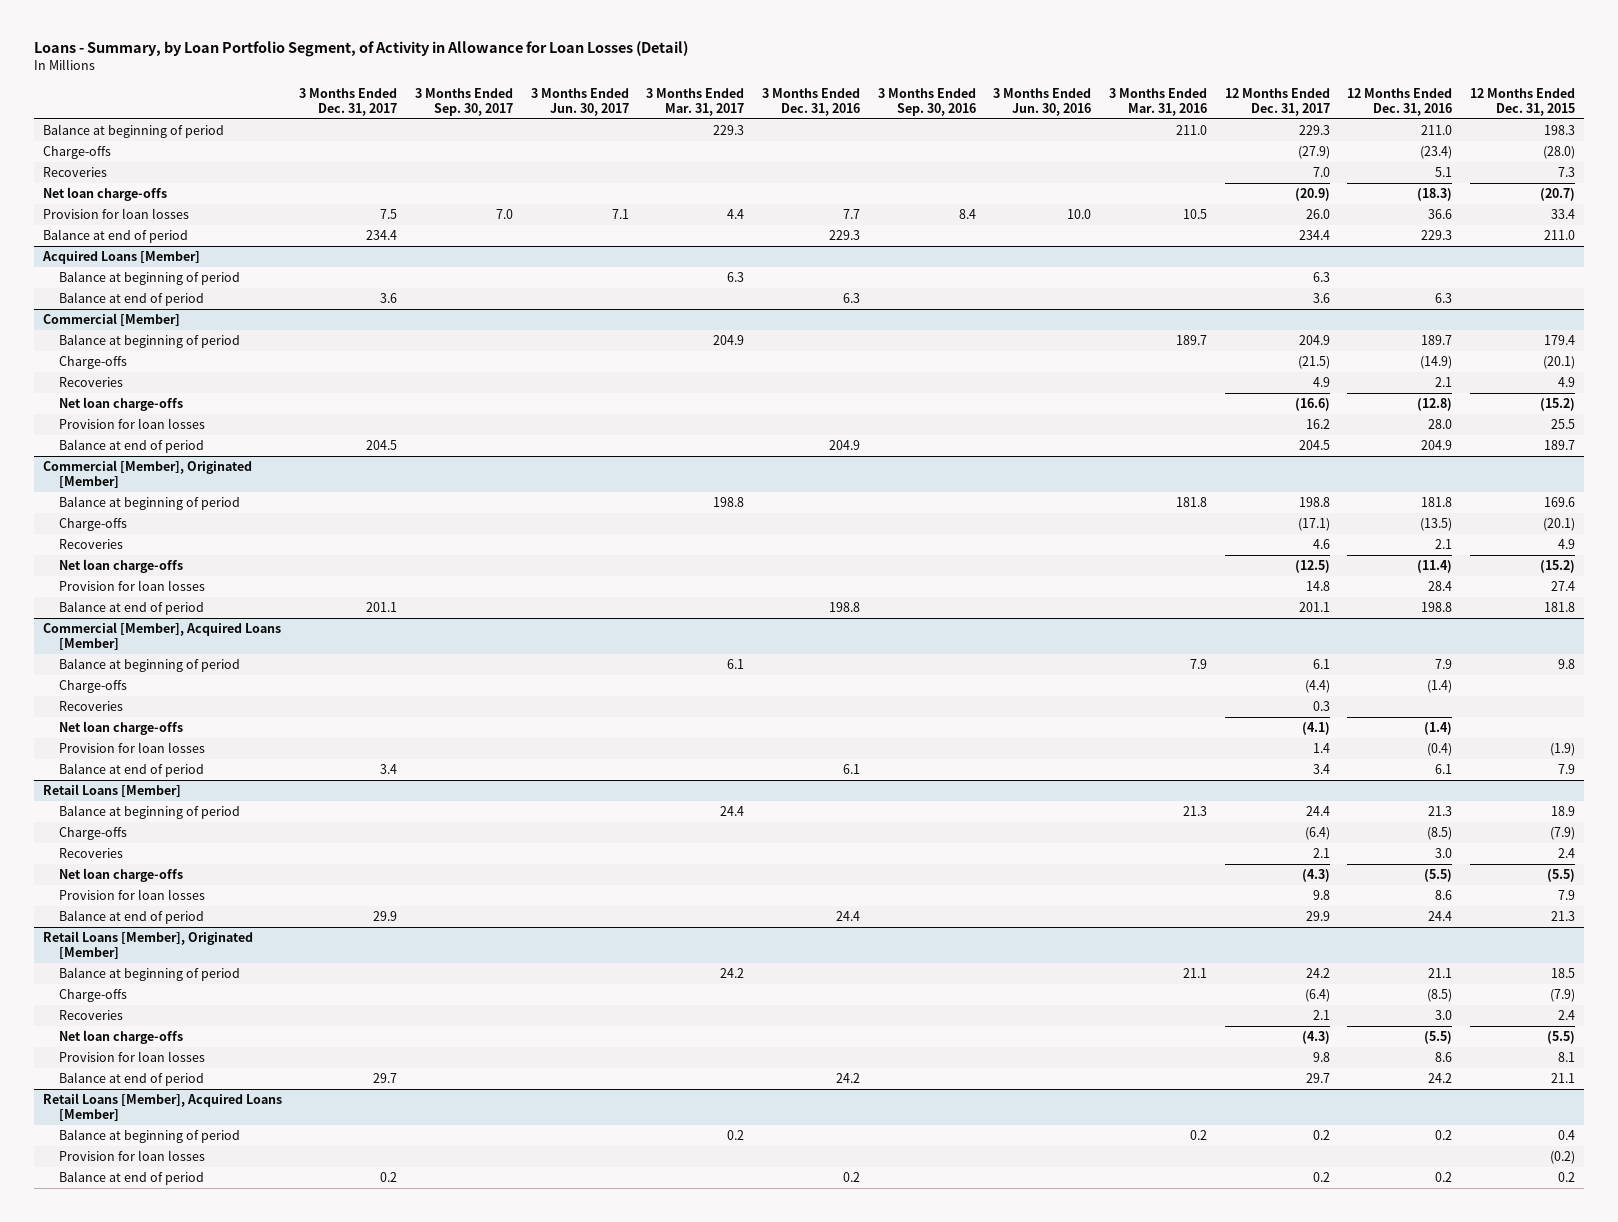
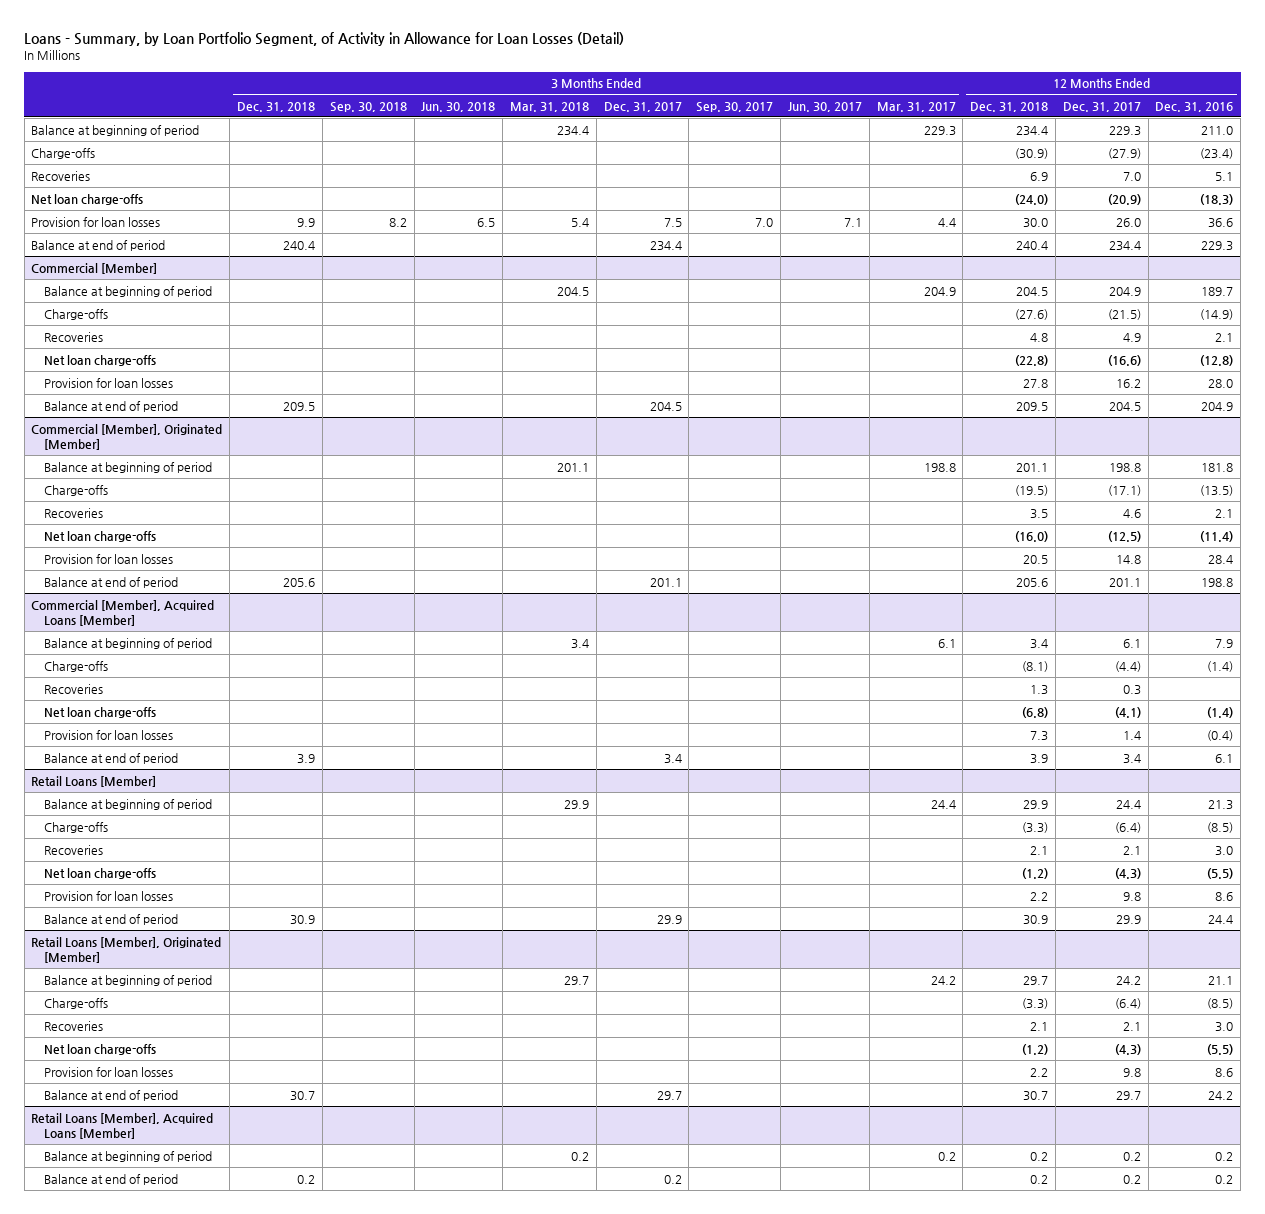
- | 3 Months Ended Dec. 31, 2017 | 3 Months Ended Sep. 30, 2017 | 3 Months Ended Jun. 30, 2017 | 3 Months Ended Mar. 31, 2017 | 3 Months Ended Dec. 31, 2016 | 3 Months Ended Sep. 30, 2016 | 3 Months Ended Jun. 30, 2016 | 3 Months Ended Mar. 31, 2016 | 12 Months Ended Dec. 31, 2017 | 12 Months Ended Dec. 31, 2016 | 12 Months Ended Dec. 31, 2015
+ | 3 Months Ended Dec. 31, 2018 | 3 Months Ended Sep. 30, 2018 | 3 Months Ended Jun. 30, 2018 | 3 Months Ended Mar. 31, 2018 | 3 Months Ended Dec. 31, 2017 | 3 Months Ended Sep. 30, 2017 | 3 Months Ended Jun. 30, 2017 | 3 Months Ended Mar. 31, 2017 | 12 Months Ended Dec. 31, 2018 | 12 Months Ended Dec. 31, 2017 | 12 Months Ended Dec. 31, 2016
- Acquired Loans [Member]
- Balance at beginning of period | | | | 6.3 | | | | | 6.3 | |
- Balance at end of period | 3.6 | | | | 6.3 | | | | 3.6 | 6.3 |
@ Retail Loans [Member], Acquired Loans [Member]
- Provision for loan losses | | | | | | | | | | | (0.2)

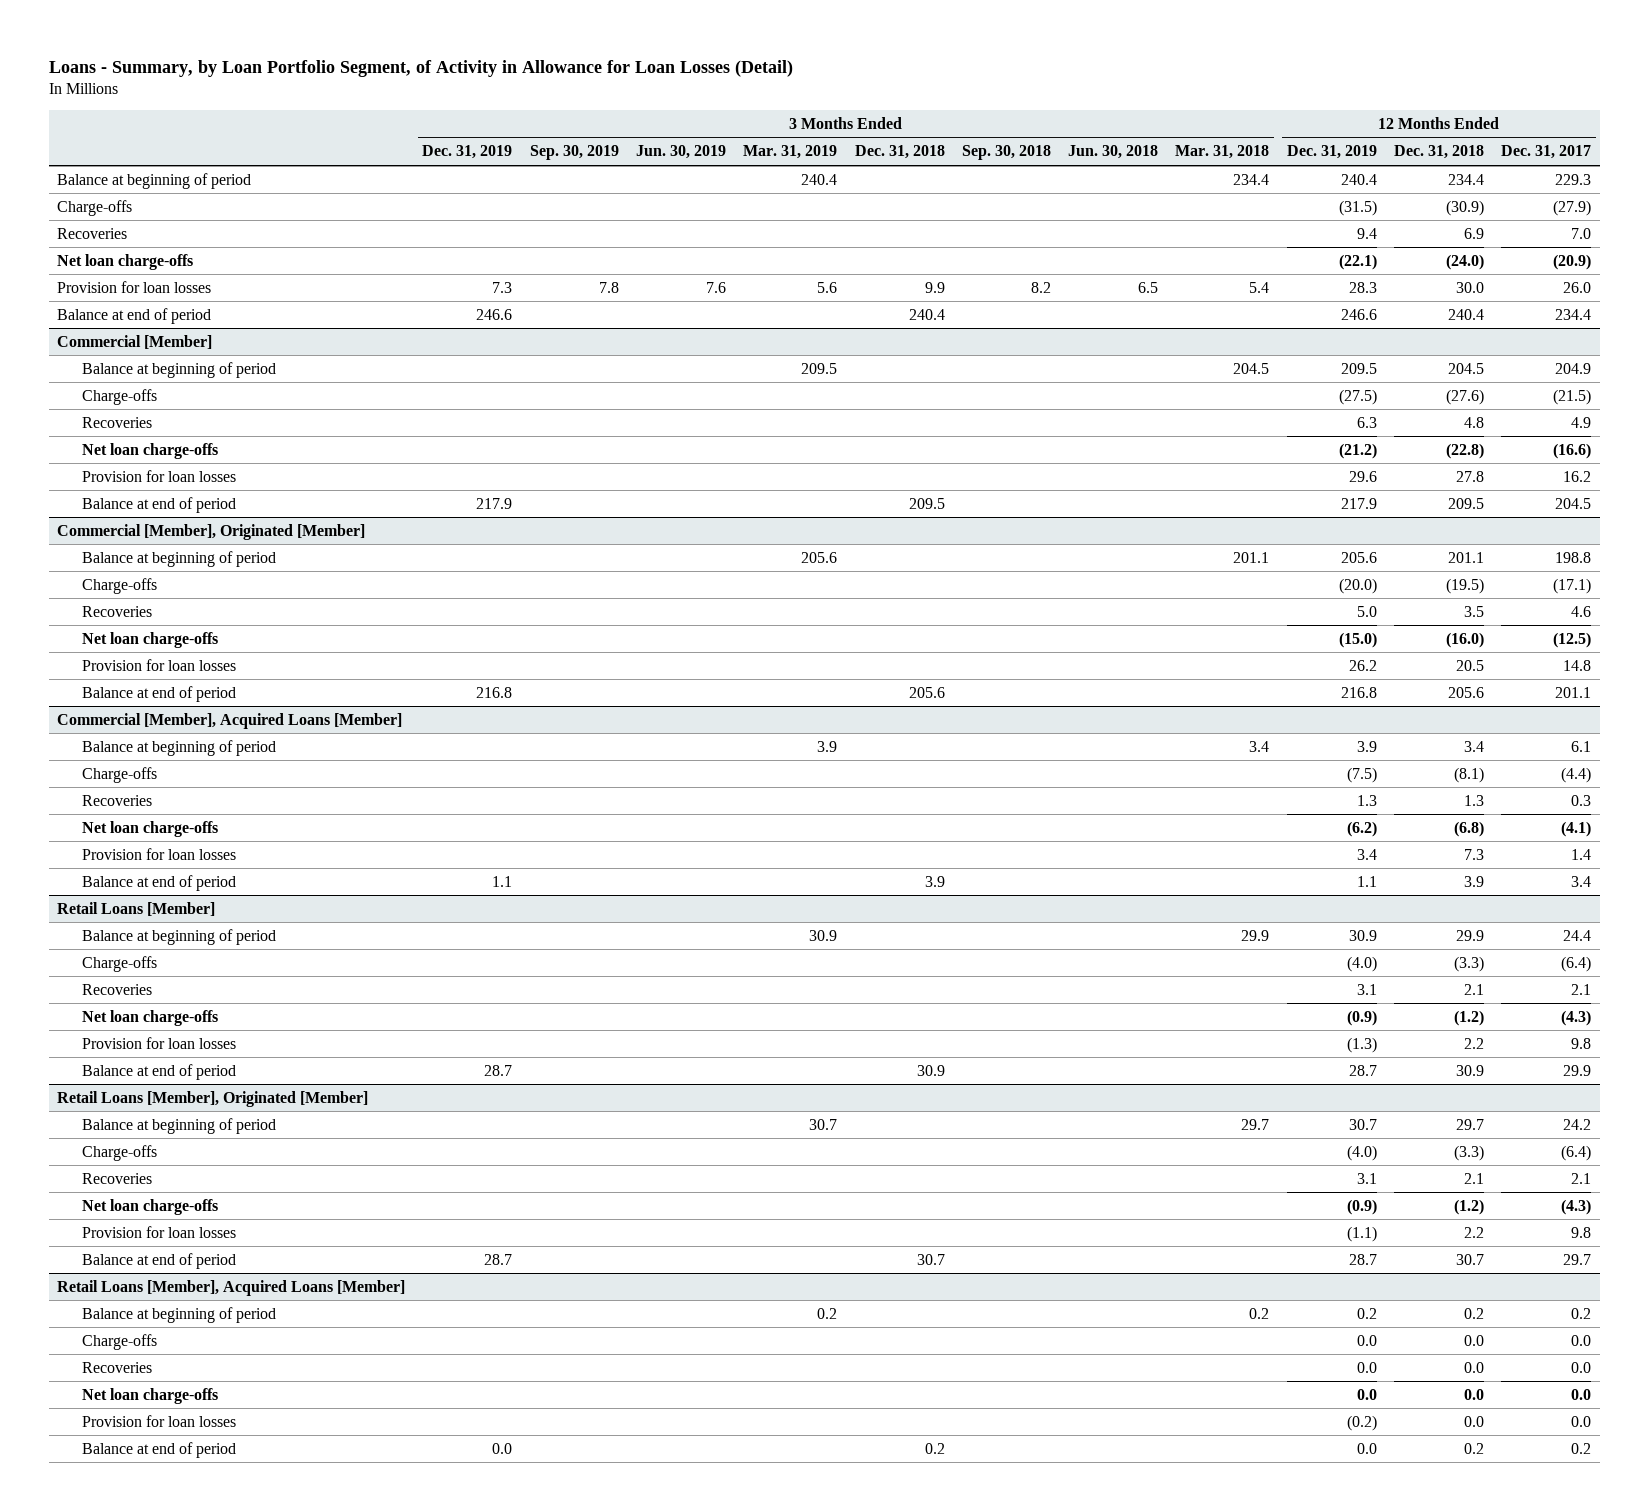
- | 3 Months Ended Dec. 31, 2018 | 3 Months Ended Sep. 30, 2018 | 3 Months Ended Jun. 30, 2018 | 3 Months Ended Mar. 31, 2018 | 3 Months Ended Dec. 31, 2017 | 3 Months Ended Sep. 30, 2017 | 3 Months Ended Jun. 30, 2017 | 3 Months Ended Mar. 31, 2017 | 12 Months Ended Dec. 31, 2018 | 12 Months Ended Dec. 31, 2017 | 12 Months Ended Dec. 31, 2016
+ | 3 Months Ended Dec. 31, 2019 | 3 Months Ended Sep. 30, 2019 | 3 Months Ended Jun. 30, 2019 | 3 Months Ended Mar. 31, 2019 | 3 Months Ended Dec. 31, 2018 | 3 Months Ended Sep. 30, 2018 | 3 Months Ended Jun. 30, 2018 | 3 Months Ended Mar. 31, 2018 | 12 Months Ended Dec. 31, 2019 | 12 Months Ended Dec. 31, 2018 | 12 Months Ended Dec. 31, 2017
@ Retail Loans [Member], Acquired Loans [Member]
+ Charge-offs | | | | | | | | | 0.0 | 0.0 | 0.0
+ Recoveries | | | | | | | | | 0.0 | 0.0 | 0.0
+ Net loan charge-offs | | | | | | | | | 0.0 | 0.0 | 0.0
+ Provision for loan losses | | | | | | | | | (0.2) | 0.0 | 0.0

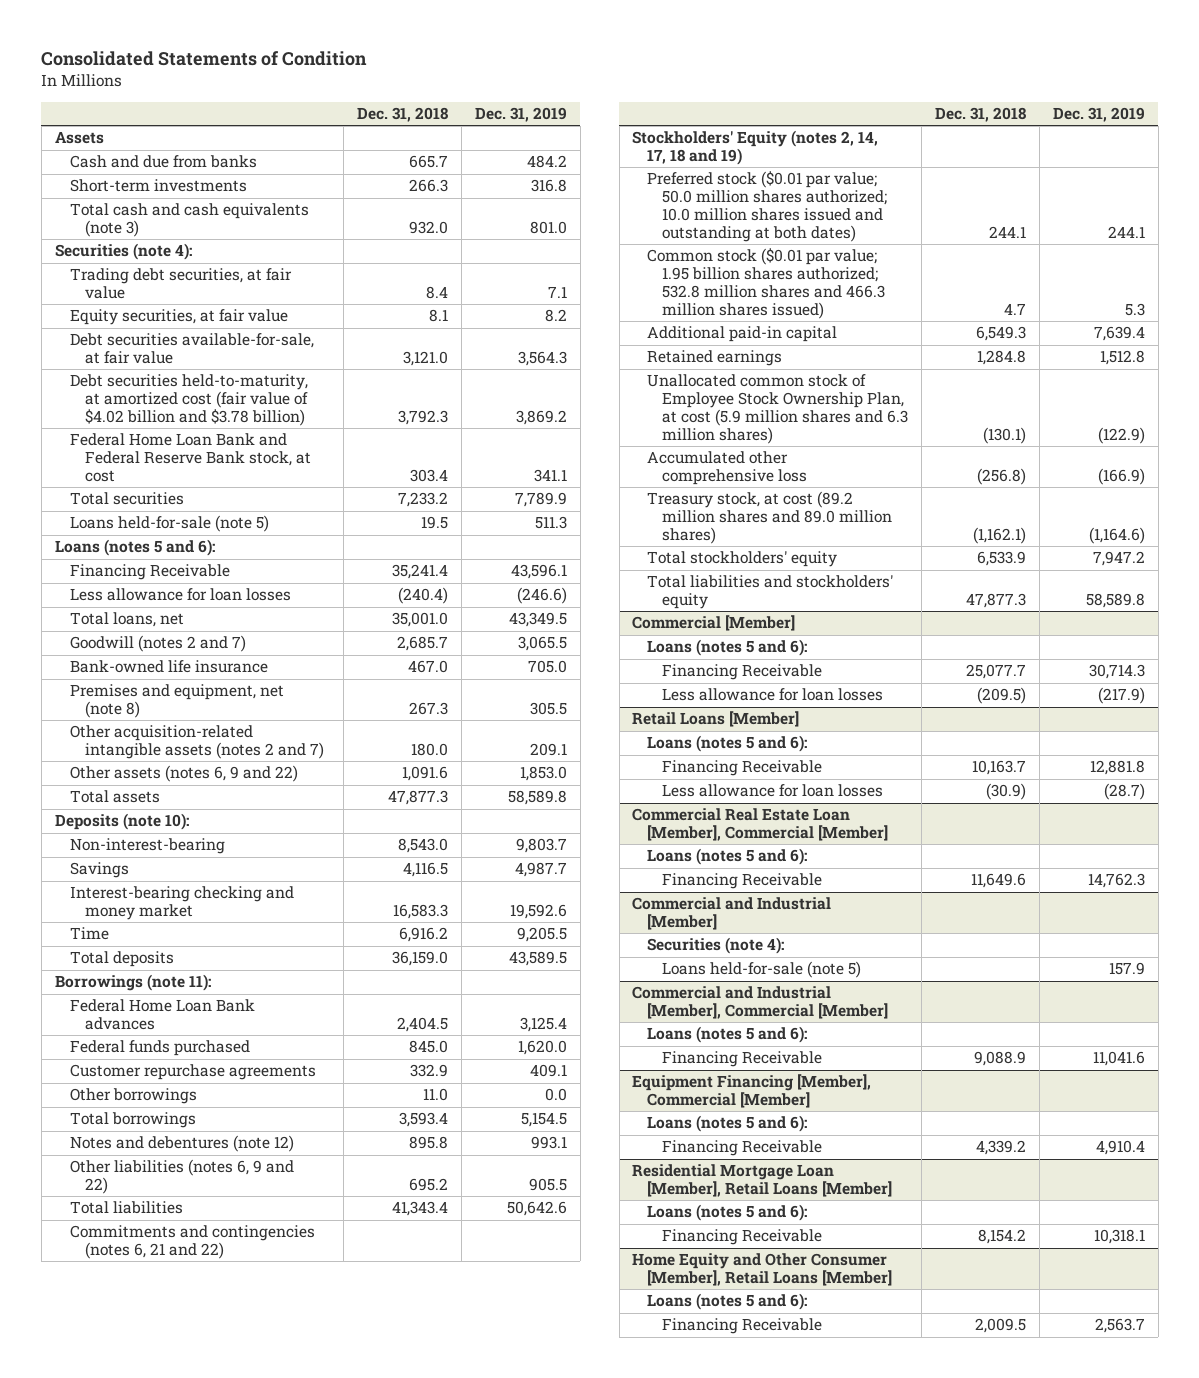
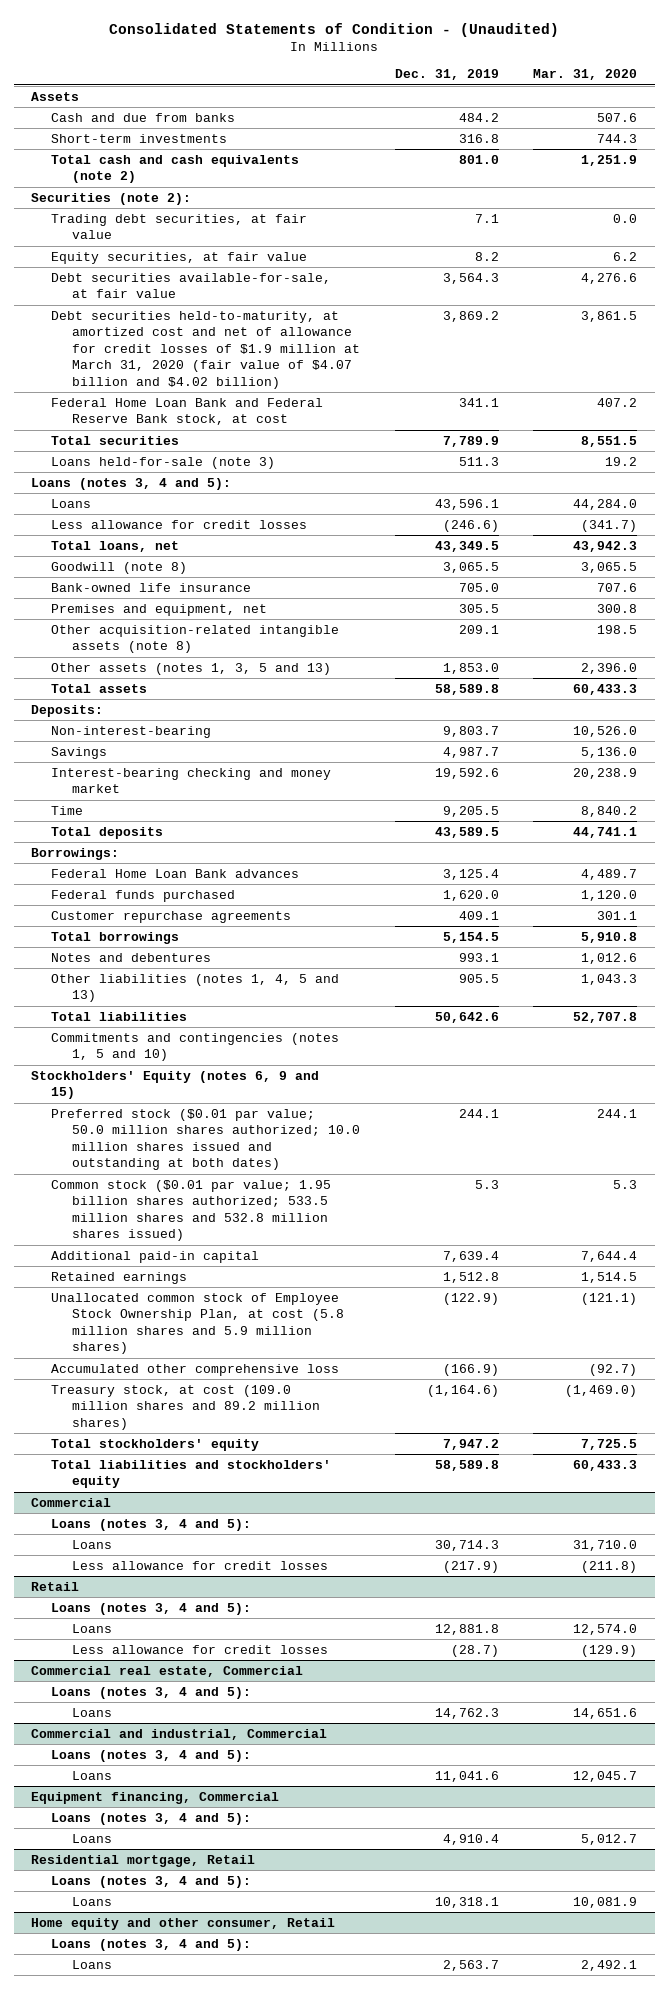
- Consolidated Statements of Condition
+ Consolidated Statements of Condition - (Unaudited)
- | Dec. 31, 2018 | Dec. 31, 2019
+ | Dec. 31, 2019 | Mar. 31, 2020
- Total cash and cash equivalents (note 3) | 932.0 | 801.0
- Securities (note 4):
+ Total cash and cash equivalents (note 2) | 801.0 | 1,251.9
+ Securities (note 2):
- Debt securities held-to-maturity, at amortized cost (fair value of $4.02 billion and $3.78 billion) | 3,792.3 | 3,869.2
+ Debt securities held-to-maturity, at amortized cost and net of allowance for credit losses of $1.9 million at March 31, 2020 (fair value of $4.07 billion and $4.02 billion) | 3,869.2 | 3,861.5
- Loans held-for-sale (note 5) | 19.5 | 511.3
- Loans (notes 5 and 6):
- Financing Receivable | 35,241.4 | 43,596.1
- Less allowance for loan losses | (240.4) | (246.6)
+ Loans held-for-sale (note 3) | 511.3 | 19.2
+ Loans (notes 3, 4 and 5):
+ Loans | 43,596.1 | 44,284.0
+ Less allowance for credit losses | (246.6) | (341.7)
- Goodwill (notes 2 and 7) | 2,685.7 | 3,065.5
+ Goodwill (note 8) | 3,065.5 | 3,065.5
- Premises and equipment, net (note 8) | 267.3 | 305.5
- Other acquisition-related intangible assets (notes 2 and 7) | 180.0 | 209.1
- Other assets (notes 6, 9 and 22) | 1,091.6 | 1,853.0
+ Premises and equipment, net | 305.5 | 300.8
+ Other acquisition-related intangible assets (note 8) | 209.1 | 198.5
+ Other assets (notes 1, 3, 5 and 13) | 1,853.0 | 2,396.0
- Deposits (note 10):
+ Deposits:
- Borrowings (note 11):
+ Borrowings:
- Other borrowings | 11.0 | 0.0
- Notes and debentures (note 12) | 895.8 | 993.1
- Other liabilities (notes 6, 9 and 22) | 695.2 | 905.5
+ Notes and debentures | 993.1 | 1,012.6
+ Other liabilities (notes 1, 4, 5 and 13) | 905.5 | 1,043.3
- Commitments and contingencies (notes 6, 21 and 22)
- Stockholders' Equity (notes 2, 14, 17, 18 and 19)
+ Commitments and contingencies (notes 1, 5 and 10)
+ Stockholders' Equity (notes 6, 9 and 15)
- Common stock ($0.01 par value; 1.95 billion shares authorized; 532.8 million shares and 466.3 million shares issued) | 4.7 | 5.3
+ Common stock ($0.01 par value; 1.95 billion shares authorized; 533.5 million shares and 532.8 million shares issued) | 5.3 | 5.3
- Unallocated common stock of Employee Stock Ownership Plan, at cost (5.9 million shares and 6.3 million shares) | (130.1) | (122.9)
+ Unallocated common stock of Employee Stock Ownership Plan, at cost (5.8 million shares and 5.9 million shares) | (122.9) | (121.1)
- Treasury stock, at cost (89.2 million shares and 89.0 million shares) | (1,162.1) | (1,164.6)
+ Treasury stock, at cost (109.0 million shares and 89.2 million shares) | (1,164.6) | (1,469.0)
- Commercial [Member]
- Loans (notes 5 and 6):
- Financing Receivable | 25,077.7 | 30,714.3
- Less allowance for loan losses | (209.5) | (217.9)
- Retail Loans [Member]
- Loans (notes 5 and 6):
- Financing Receivable | 10,163.7 | 12,881.8
- Less allowance for loan losses | (30.9) | (28.7)
- Commercial Real Estate Loan [Member], Commercial [Member]
- Loans (notes 5 and 6):
- Financing Receivable | 11,649.6 | 14,762.3
- Commercial and Industrial [Member]
- Securities (note 4):
- Loans held-for-sale (note 5) | | 157.9
- Commercial and Industrial [Member], Commercial [Member]
- Loans (notes 5 and 6):
- Financing Receivable | 9,088.9 | 11,041.6
- Equipment Financing [Member], Commercial [Member]
- Loans (notes 5 and 6):
- Financing Receivable | 4,339.2 | 4,910.4
- Residential Mortgage Loan [Member], Retail Loans [Member]
- Loans (notes 5 and 6):
- Financing Receivable | 8,154.2 | 10,318.1
- Home Equity and Other Consumer [Member], Retail Loans [Member]
- Loans (notes 5 and 6):
- Financing Receivable | 2,009.5 | 2,563.7
+ Commercial
+ Loans (notes 3, 4 and 5):
+ Loans | 30,714.3 | 31,710.0
+ Less allowance for credit losses | (217.9) | (211.8)
+ Retail
+ Loans (notes 3, 4 and 5):
+ Loans | 12,881.8 | 12,574.0
+ Less allowance for credit losses | (28.7) | (129.9)
+ Commercial real estate, Commercial
+ Loans (notes 3, 4 and 5):
+ Loans | 14,762.3 | 14,651.6
+ Commercial and industrial, Commercial
+ Loans (notes 3, 4 and 5):
+ Loans | 11,041.6 | 12,045.7
+ Equipment financing, Commercial
+ Loans (notes 3, 4 and 5):
+ Loans | 4,910.4 | 5,012.7
+ Residential mortgage, Retail
+ Loans (notes 3, 4 and 5):
+ Loans | 10,318.1 | 10,081.9
+ Home equity and other consumer, Retail
+ Loans (notes 3, 4 and 5):
+ Loans | 2,563.7 | 2,492.1

